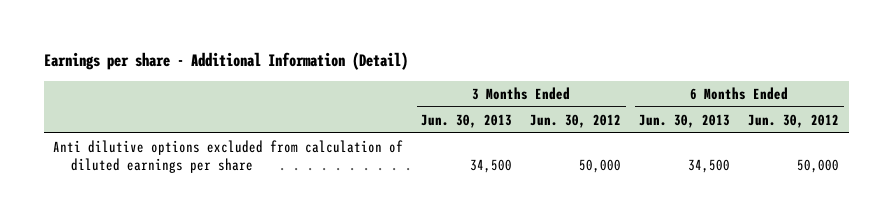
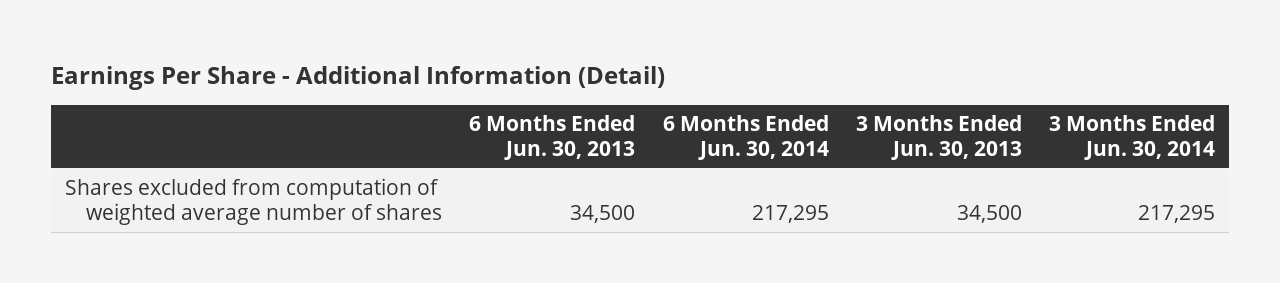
- Earnings per share - Additional Information (Detail)
+ Earnings Per Share - Additional Information (Detail)
- | 3 Months Ended Jun. 30, 2013 | 3 Months Ended Jun. 30, 2012 | 6 Months Ended Jun. 30, 2013 | 6 Months Ended Jun. 30, 2012
+ | 6 Months Ended Jun. 30, 2013 | 6 Months Ended Jun. 30, 2014 | 3 Months Ended Jun. 30, 2013 | 3 Months Ended Jun. 30, 2014
- Anti dilutive options excluded from calculation of diluted earnings per share | 34,500 | 50,000 | 34,500 | 50,000
+ Shares excluded from computation of weighted average number of shares | 34,500 | 217,295 | 34,500 | 217,295

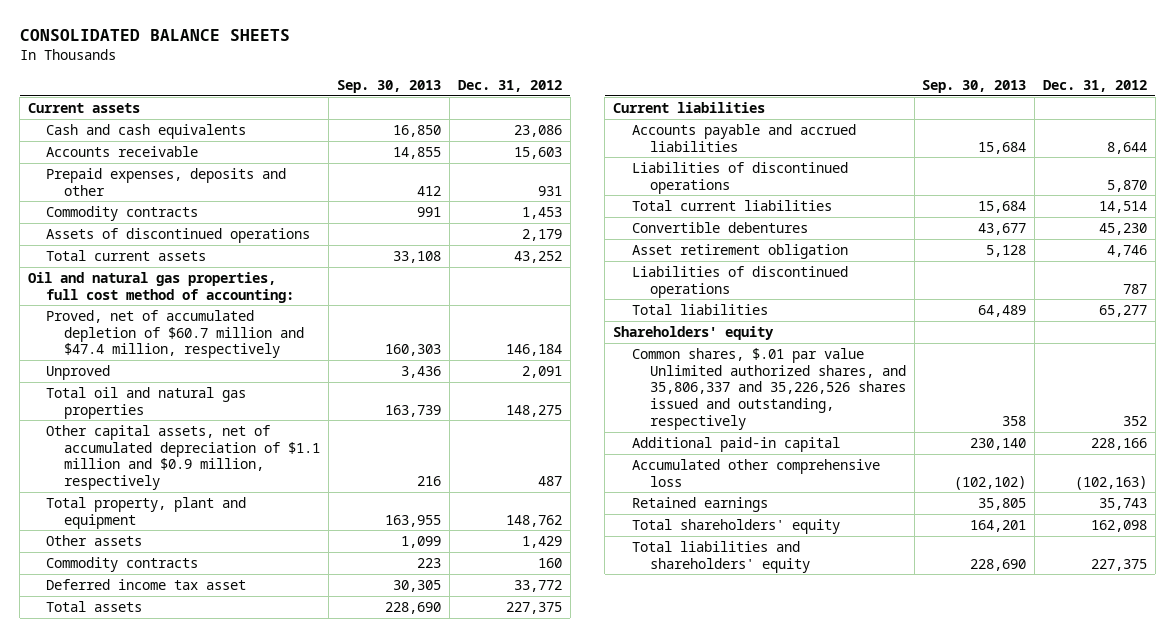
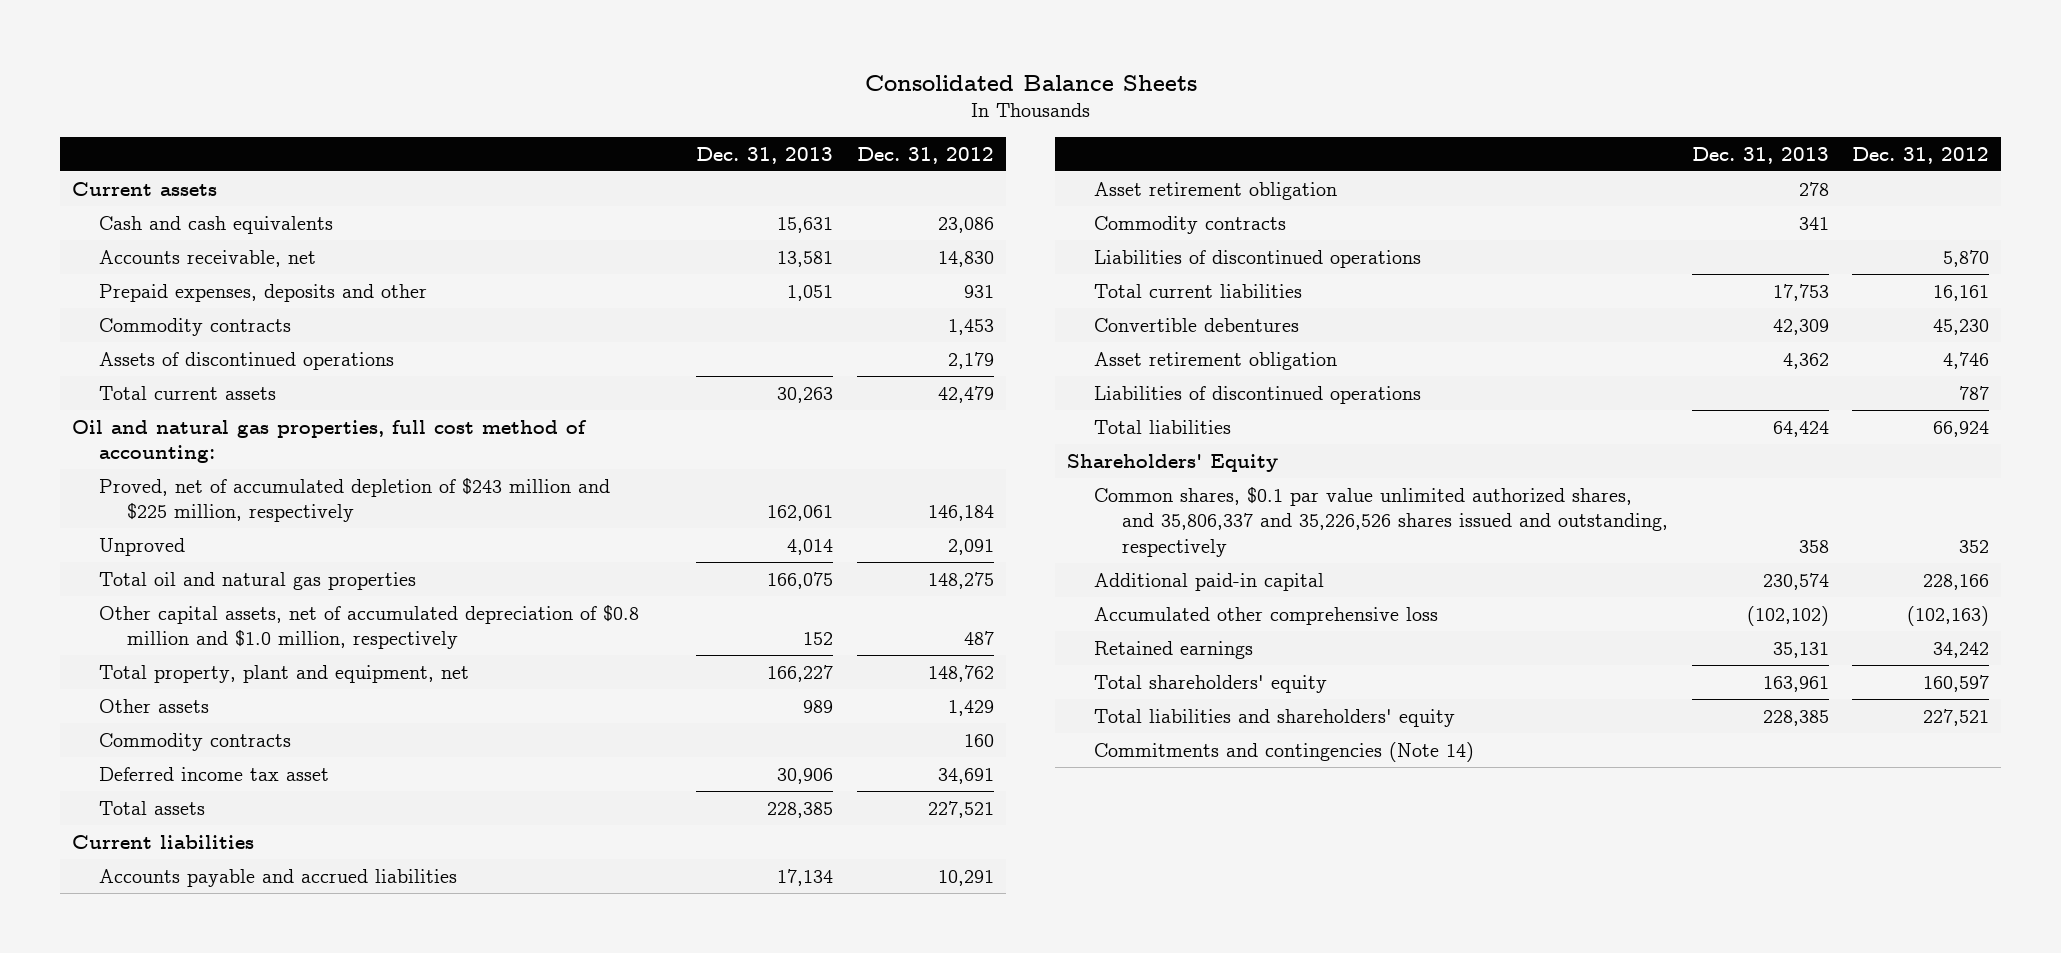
- CONSOLIDATED BALANCE SHEETS
+ Consolidated Balance Sheets
- | Sep. 30, 2013 | Dec. 31, 2012
+ | Dec. 31, 2013 | Dec. 31, 2012
- Accounts receivable | 14,855 | 15,603
+ Accounts receivable, net | 13,581 | 14,830
- Total current assets | 33,108 | 43,252
+ Total current assets | 30,263 | 42,479
- Proved, net of accumulated depletion of $60.7 million and $47.4 million, respectively | 160,303 | 146,184
+ Proved, net of accumulated depletion of $243 million and $225 million, respectively | 162,061 | 146,184
- Other capital assets, net of accumulated depreciation of $1.1 million and $0.9 million, respectively | 216 | 487
- Total property, plant and equipment | 163,955 | 148,762
+ Other capital assets, net of accumulated depreciation of $0.8 million and $1.0 million, respectively | 152 | 487
+ Total property, plant and equipment, net | 166,227 | 148,762
- Deferred income tax asset | 30,305 | 33,772
- Total assets | 228,690 | 227,375
+ Deferred income tax asset | 30,906 | 34,691
+ Total assets | 228,385 | 227,521
- Accounts payable and accrued liabilities | 15,684 | 8,644
+ Accounts payable and accrued liabilities | 17,134 | 10,291
+ Asset retirement obligation | 278 |
+ Commodity contracts | 341 |
- Total current liabilities | 15,684 | 14,514
+ Total current liabilities | 17,753 | 16,161
- Total liabilities | 64,489 | 65,277
- Shareholders' equity
- Common shares, $.01 par value Unlimited authorized shares, and 35,806,337 and 35,226,526 shares issued and outstanding, respectively | 358 | 352
+ Total liabilities | 64,424 | 66,924
+ Shareholders' Equity
+ Common shares, $0.1 par value unlimited authorized shares, and 35,806,337 and 35,226,526 shares issued and outstanding, respectively | 358 | 352
- Retained earnings | 35,805 | 35,743
- Total shareholders' equity | 164,201 | 162,098
- Total liabilities and shareholders' equity | 228,690 | 227,375
+ Retained earnings | 35,131 | 34,242
+ Total shareholders' equity | 163,961 | 160,597
+ Total liabilities and shareholders' equity | 228,385 | 227,521
+ Commitments and contingencies (Note 14)

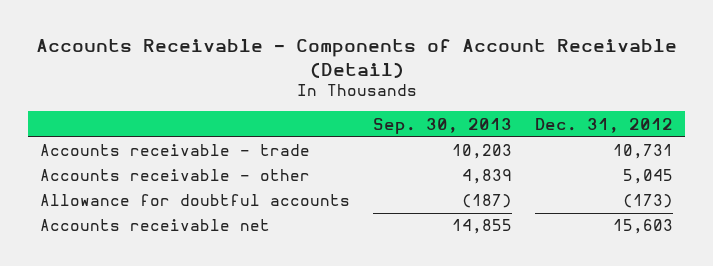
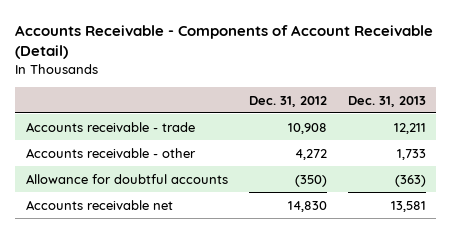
- | Sep. 30, 2013 | Dec. 31, 2012
+ | Dec. 31, 2012 | Dec. 31, 2013
- Accounts receivable - trade | 10,203 | 10,731
- Accounts receivable - other | 4,839 | 5,045
- Allowance for doubtful accounts | (187) | (173)
- Accounts receivable net | 14,855 | 15,603
+ Accounts receivable - trade | 10,908 | 12,211
+ Accounts receivable - other | 4,272 | 1,733
+ Allowance for doubtful accounts | (350) | (363)
+ Accounts receivable net | 14,830 | 13,581

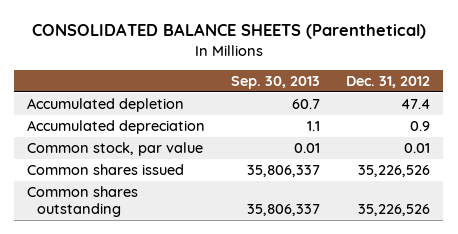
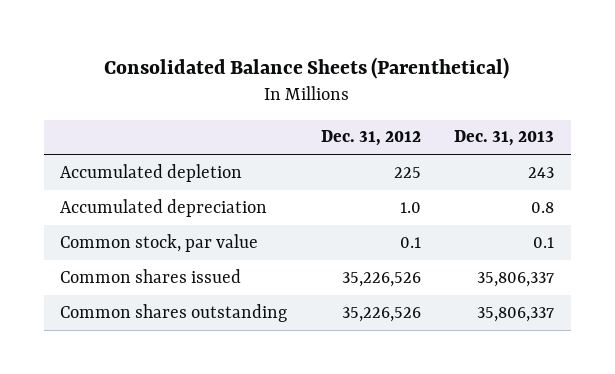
- CONSOLIDATED BALANCE SHEETS (Parenthetical)
+ Consolidated Balance Sheets (Parenthetical)
- | Sep. 30, 2013 | Dec. 31, 2012
+ | Dec. 31, 2012 | Dec. 31, 2013
- Accumulated depletion | 60.7 | 47.4
- Accumulated depreciation | 1.1 | 0.9
- Common stock, par value | 0.01 | 0.01
+ Accumulated depletion | 225 | 243
+ Accumulated depreciation | 1.0 | 0.8
+ Common stock, par value | 0.1 | 0.1

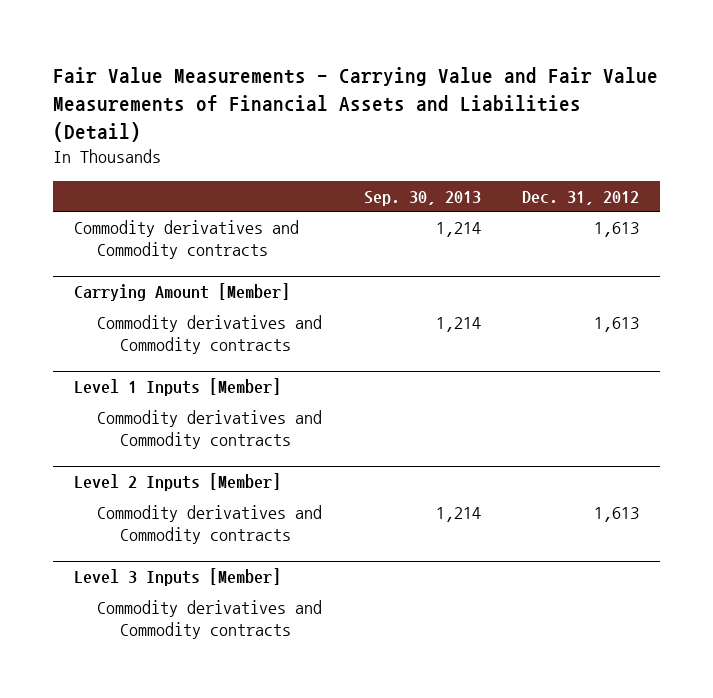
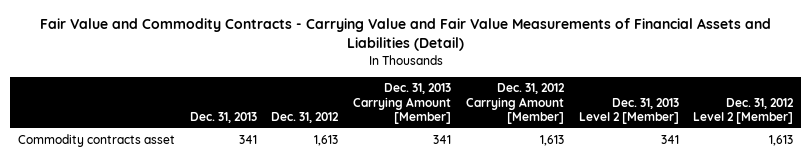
- Fair Value Measurements - Carrying Value and Fair Value Measurements of Financial Assets and Liabilities (Detail)
+ Fair Value and Commodity Contracts - Carrying Value and Fair Value Measurements of Financial Assets and Liabilities (Detail)
- | Sep. 30, 2013 | Dec. 31, 2012
+ | Dec. 31, 2013 | Dec. 31, 2012 | Dec. 31, 2013 Carrying Amount [Member] | Dec. 31, 2012 Carrying Amount [Member] | Dec. 31, 2013 Level 2 [Member] | Dec. 31, 2012 Level 2 [Member]
- Commodity derivatives and Commodity contracts | 1,214 | 1,613
- Carrying Amount [Member]
- Commodity derivatives and Commodity contracts | 1,214 | 1,613
- Level 1 Inputs [Member]
- Commodity derivatives and Commodity contracts
- Level 2 Inputs [Member]
- Commodity derivatives and Commodity contracts | 1,214 | 1,613
- Level 3 Inputs [Member]
- Commodity derivatives and Commodity contracts
+ Commodity contracts asset | 341 | 1,613 | 341 | 1,613 | 341 | 1,613

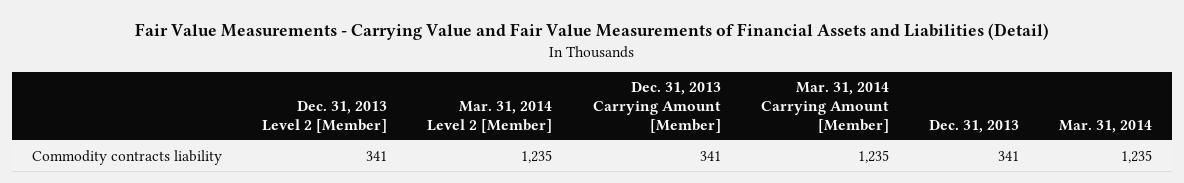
- Fair Value and Commodity Contracts - Carrying Value and Fair Value Measurements of Financial Assets and Liabilities (Detail)
+ Fair Value Measurements - Carrying Value and Fair Value Measurements of Financial Assets and Liabilities (Detail)
- | Dec. 31, 2013 | Dec. 31, 2012 | Dec. 31, 2013 Carrying Amount [Member] | Dec. 31, 2012 Carrying Amount [Member] | Dec. 31, 2013 Level 2 [Member] | Dec. 31, 2012 Level 2 [Member]
+ | Dec. 31, 2013 Level 2 [Member] | Mar. 31, 2014 Level 2 [Member] | Dec. 31, 2013 Carrying Amount [Member] | Mar. 31, 2014 Carrying Amount [Member] | Dec. 31, 2013 | Mar. 31, 2014
- Commodity contracts asset | 341 | 1,613 | 341 | 1,613 | 341 | 1,613
+ Commodity contracts liability | 341 | 1,235 | 341 | 1,235 | 341 | 1,235

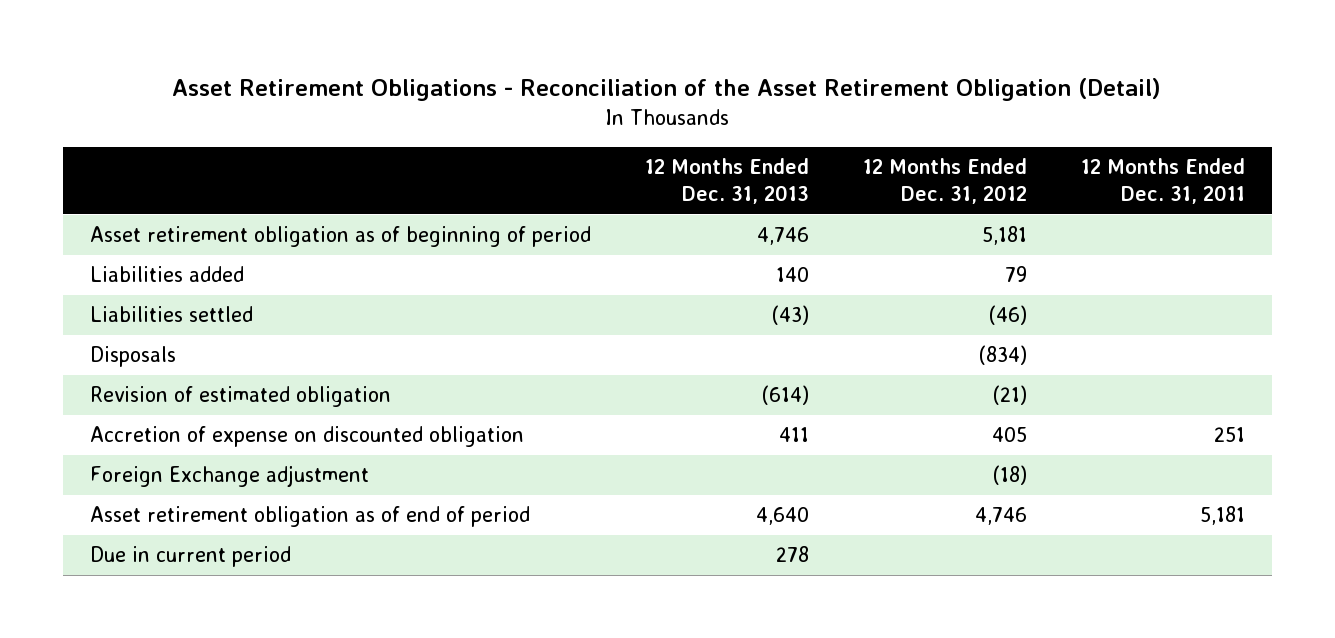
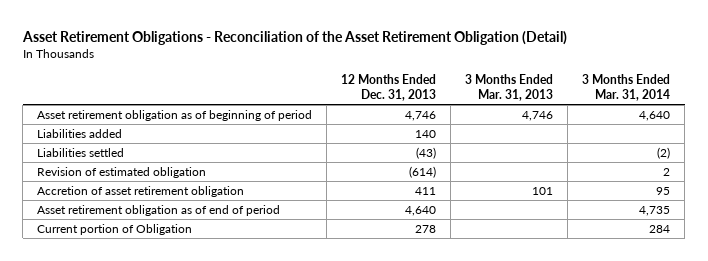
- | 12 Months Ended Dec. 31, 2013 | 12 Months Ended Dec. 31, 2012 | 12 Months Ended Dec. 31, 2011
+ | 12 Months Ended Dec. 31, 2013 | 3 Months Ended Mar. 31, 2013 | 3 Months Ended Mar. 31, 2014
- Disposals | | (834) |
- Accretion of expense on discounted obligation | 411 | 405 | 251
- Foreign Exchange adjustment | | (18) |
+ Accretion of asset retirement obligation | 411 | 101 | 95
- Due in current period | 278 | |
+ Current portion of Obligation | 278 | | 284

